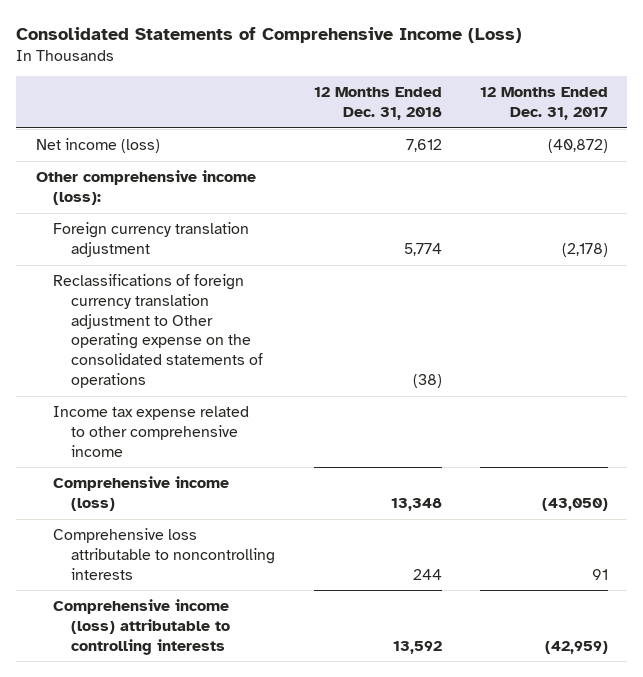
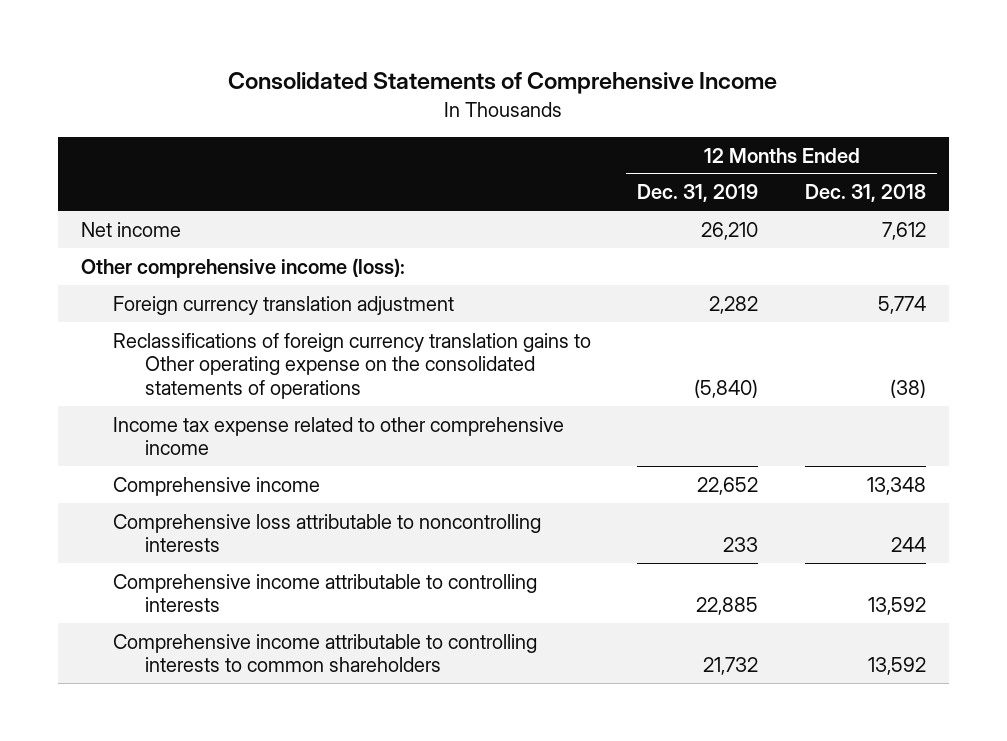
- Consolidated Statements of Comprehensive Income (Loss)
+ Consolidated Statements of Comprehensive Income
- | 12 Months Ended Dec. 31, 2018 | 12 Months Ended Dec. 31, 2017
+ | 12 Months Ended Dec. 31, 2019 | 12 Months Ended Dec. 31, 2018
- Net income (loss) | 7,612 | (40,872)
+ Net income | 26,210 | 7,612
- Reclassifications of foreign currency translation adjustment to Other operating expense on the consolidated statements of operations | (38) |
+ Reclassifications of foreign currency translation gains to Other operating expense on the consolidated statements of operations | (5,840) | (38)
- Comprehensive income (loss) | 13,348 | (43,050)
+ Comprehensive income | 22,652 | 13,348
- Comprehensive income (loss) attributable to controlling interests | 13,592 | (42,959)
+ Comprehensive income attributable to controlling interests | 22,885 | 13,592
+ Comprehensive income attributable to controlling interests to common shareholders | 21,732 | 13,592

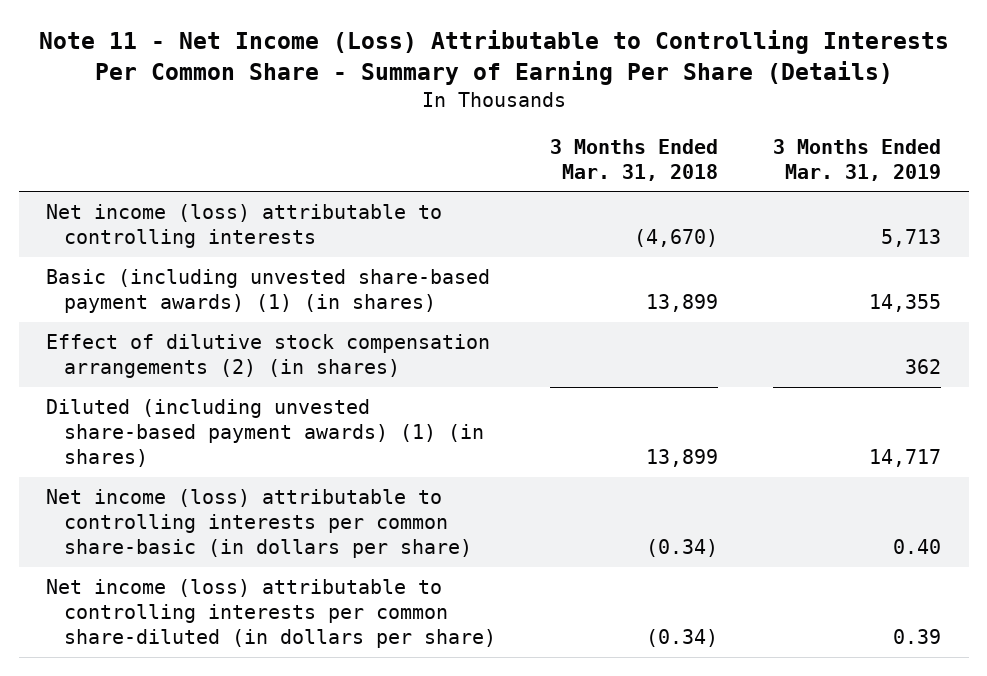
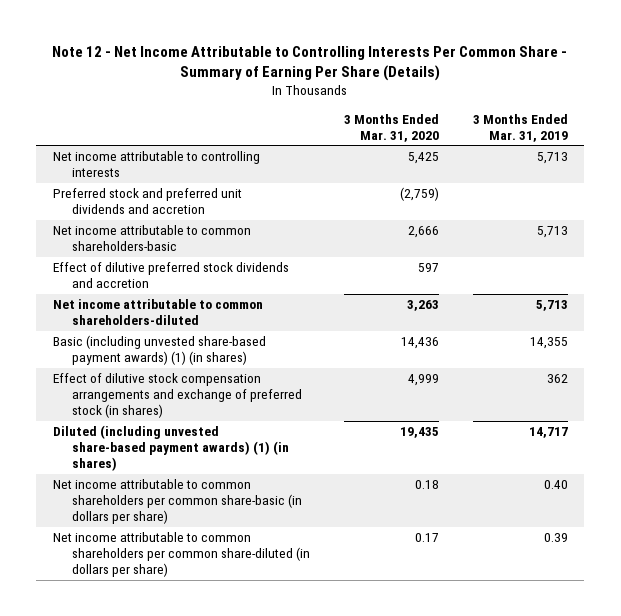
- Note 11 - Net Income (Loss) Attributable to Controlling Interests Per Common Share - Summary of Earning Per Share (Details)
+ Note 12 - Net Income Attributable to Controlling Interests Per Common Share - Summary of Earning Per Share (Details)
- | 3 Months Ended Mar. 31, 2018 | 3 Months Ended Mar. 31, 2019
+ | 3 Months Ended Mar. 31, 2020 | 3 Months Ended Mar. 31, 2019
- Net income (loss) attributable to controlling interests | (4,670) | 5,713
+ Net income attributable to controlling interests | 5,425 | 5,713
+ Preferred stock and preferred unit dividends and accretion | (2,759) |
+ Net income attributable to common shareholders-basic | 2,666 | 5,713
+ Effect of dilutive preferred stock dividends and accretion | 597 |
+ Net income attributable to common shareholders-diluted | 3,263 | 5,713
- Effect of dilutive stock compensation arrangements (2) (in shares) | | 362
+ Effect of dilutive stock compensation arrangements and exchange of preferred stock (in shares) | 4,999 | 362
- Net income (loss) attributable to controlling interests per common share-basic (in dollars per share) | (0.34) | 0.40
- Net income (loss) attributable to controlling interests per common share-diluted (in dollars per share) | (0.34) | 0.39
+ Net income attributable to common shareholders per common share-basic (in dollars per share) | 0.18 | 0.40
+ Net income attributable to common shareholders per common share-diluted (in dollars per share) | 0.17 | 0.39

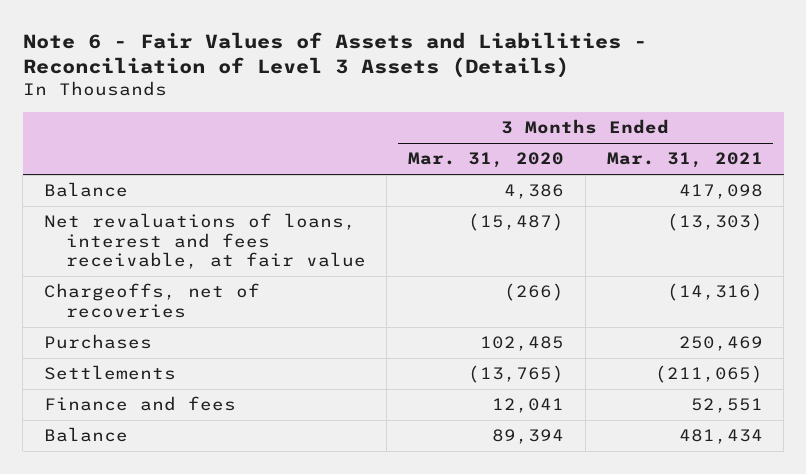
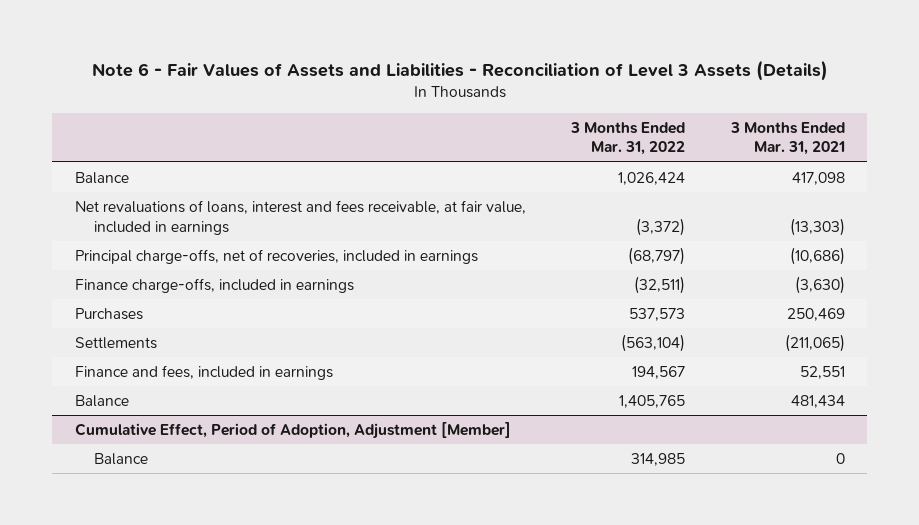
- | 3 Months Ended Mar. 31, 2020 | 3 Months Ended Mar. 31, 2021
+ | 3 Months Ended Mar. 31, 2022 | 3 Months Ended Mar. 31, 2021
- Net revaluations of loans, interest and fees receivable, at fair value | (15,487) | (13,303)
- Chargeoffs, net of recoveries | (266) | (14,316)
+ Net revaluations of loans, interest and fees receivable, at fair value, included in earnings | (3,372) | (13,303)
+ Principal charge-offs, net of recoveries, included in earnings | (68,797) | (10,686)
+ Finance charge-offs, included in earnings | (32,511) | (3,630)
- Finance and fees | 12,041 | 52,551
+ Finance and fees, included in earnings | 194,567 | 52,551
+ Cumulative Effect, Period of Adoption, Adjustment [Member]
+ Balance | 314,985 | 0

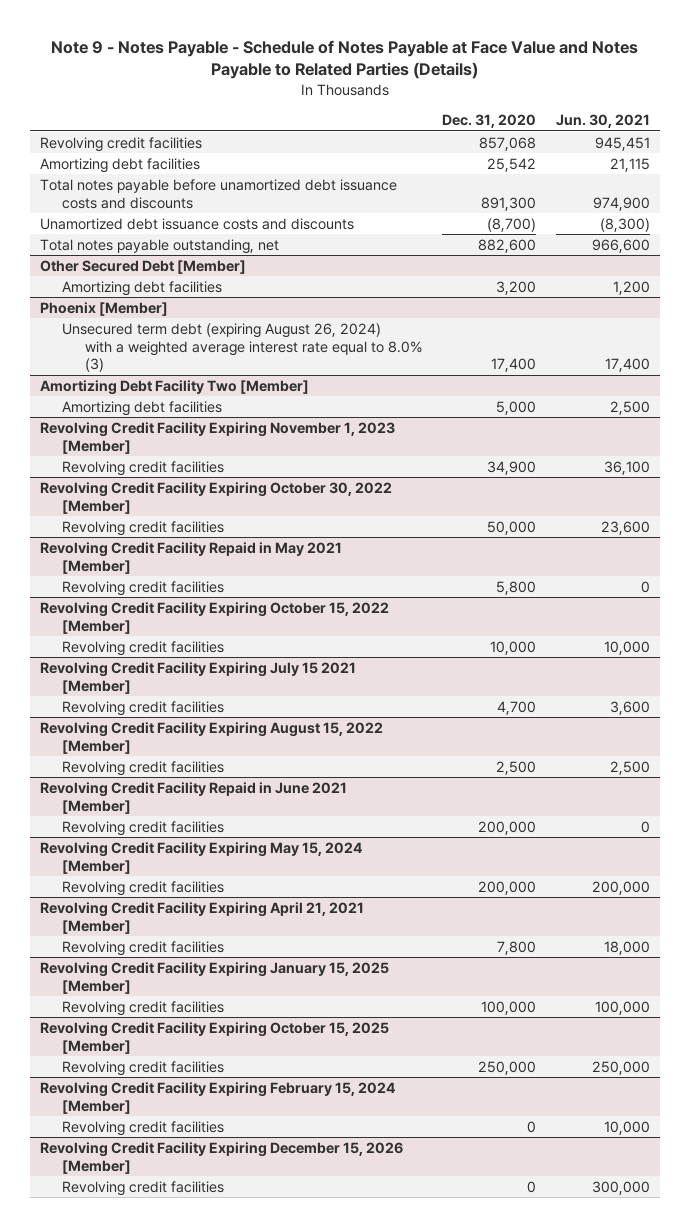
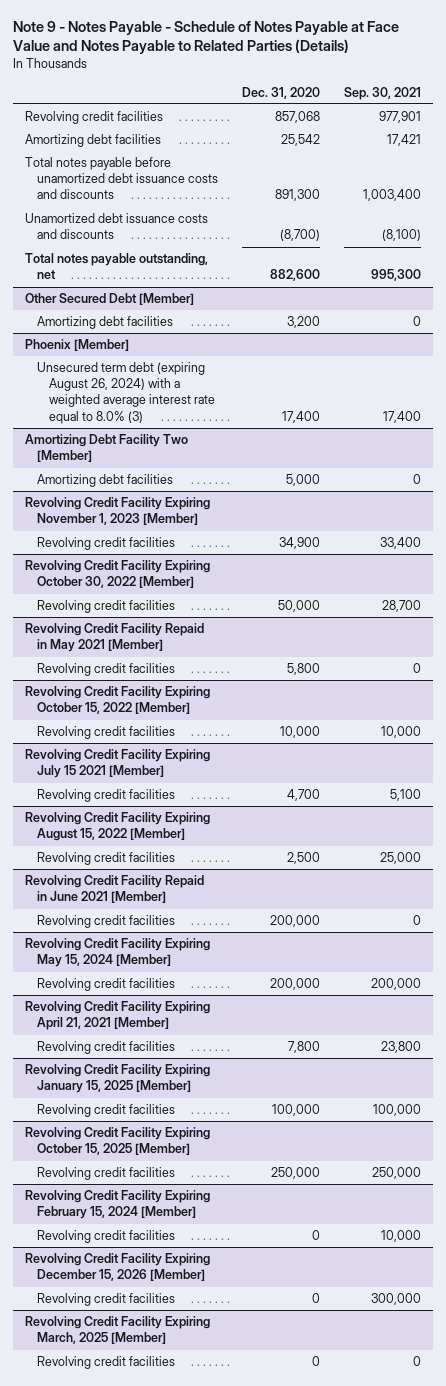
- | Dec. 31, 2020 | Jun. 30, 2021
+ | Dec. 31, 2020 | Sep. 30, 2021
+ Revolving Credit Facility Expiring March, 2025 [Member]
+ Revolving credit facilities | 0 | 0

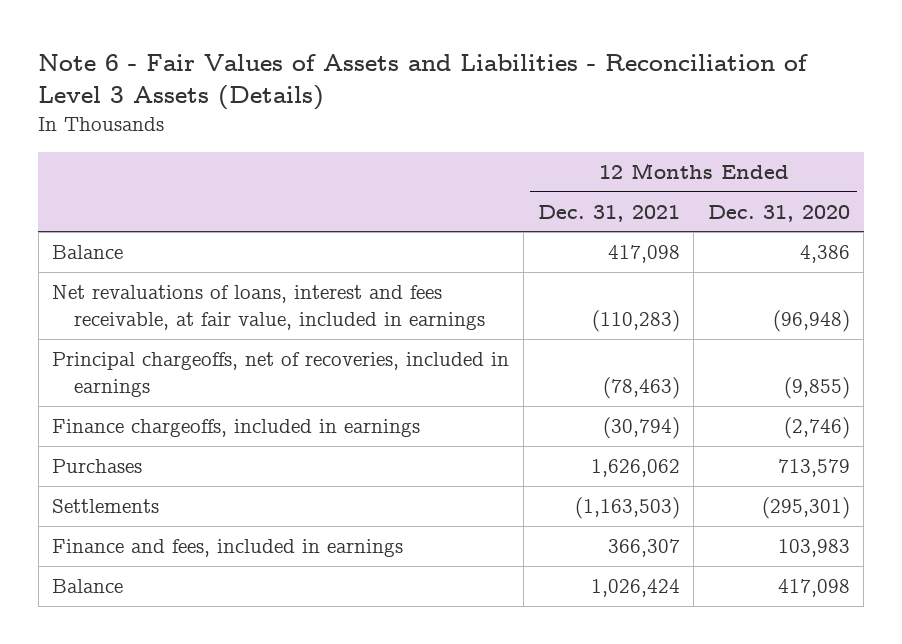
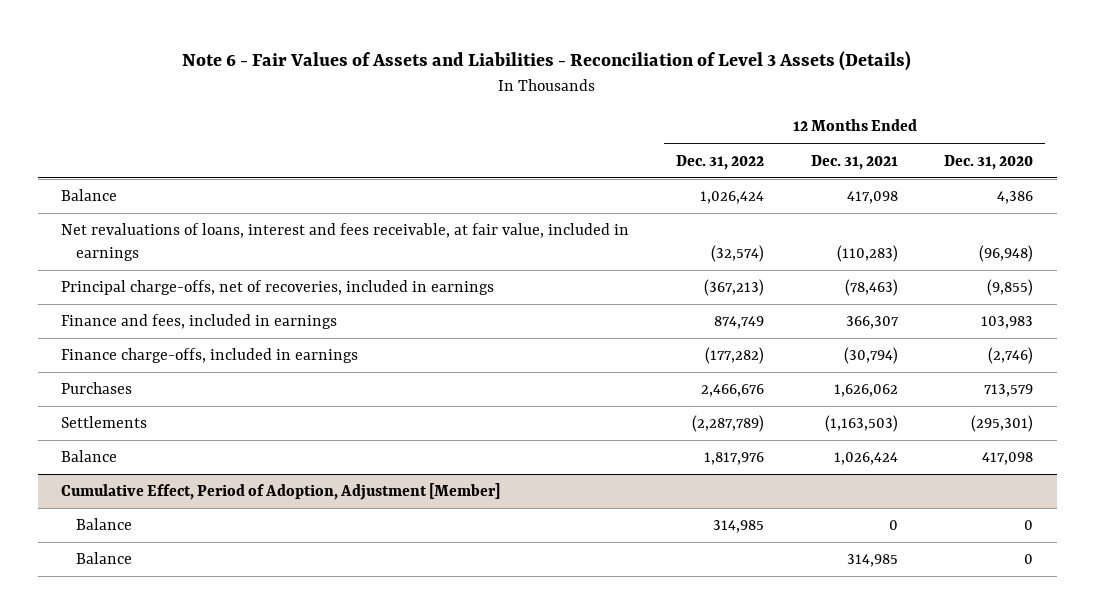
- | 12 Months Ended Dec. 31, 2021 | 12 Months Ended Dec. 31, 2020
+ | 12 Months Ended Dec. 31, 2022 | 12 Months Ended Dec. 31, 2021 | 12 Months Ended Dec. 31, 2020
- Principal chargeoffs, net of recoveries, included in earnings | (78,463) | (9,855)
- Finance chargeoffs, included in earnings | (30,794) | (2,746)
+ Principal charge-offs, net of recoveries, included in earnings | (367,213) | (78,463) | (9,855)
moved up: Finance and fees, included in earnings | 874,749 | 366,307 | 103,983
+ Finance charge-offs, included in earnings | (177,282) | (30,794) | (2,746)
+ Cumulative Effect, Period of Adoption, Adjustment [Member]
+ Balance | 314,985 | 0 | 0
+ Balance | | 314,985 | 0

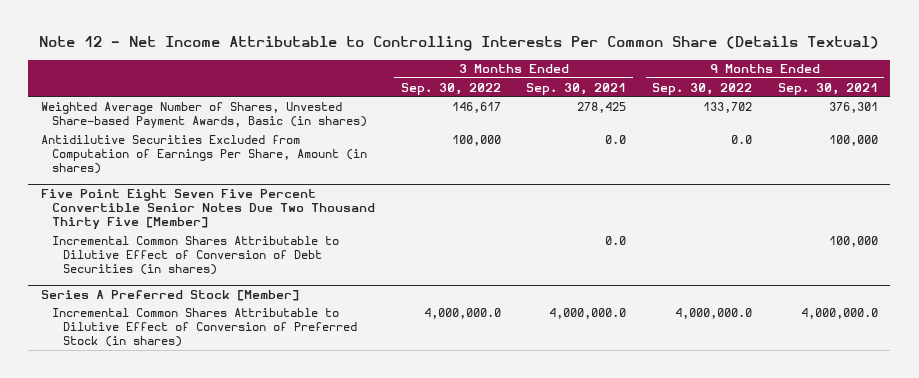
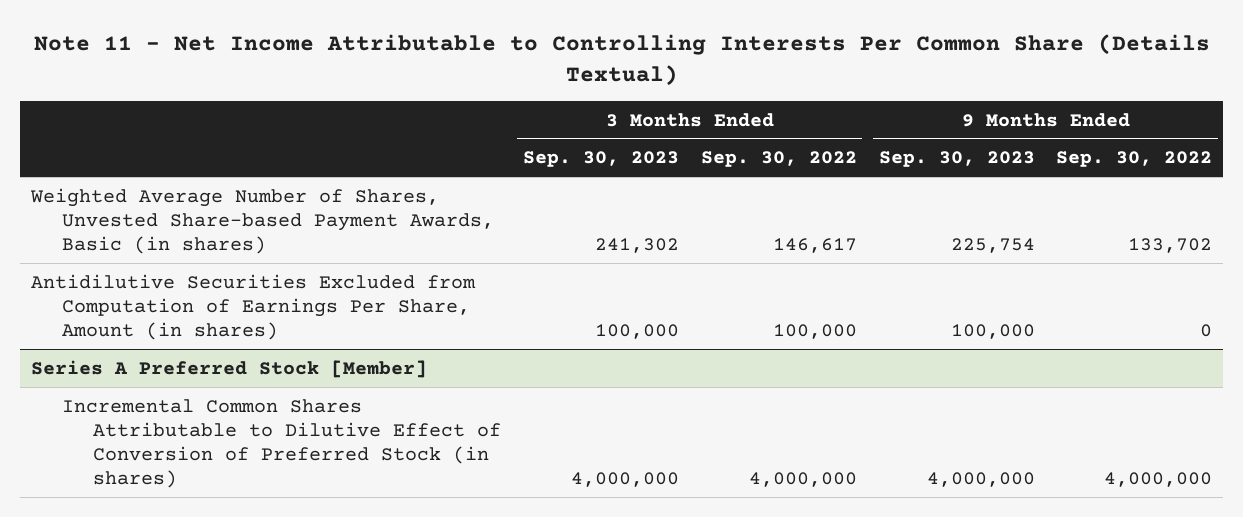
- Note 12 - Net Income Attributable to Controlling Interests Per Common Share (Details Textual)
+ Note 11 - Net Income Attributable to Controlling Interests Per Common Share (Details Textual)
- | 3 Months Ended Sep. 30, 2022 | 3 Months Ended Sep. 30, 2021 | 9 Months Ended Sep. 30, 2022 | 9 Months Ended Sep. 30, 2021
+ | 3 Months Ended Sep. 30, 2023 | 3 Months Ended Sep. 30, 2022 | 9 Months Ended Sep. 30, 2023 | 9 Months Ended Sep. 30, 2022
- Antidilutive Securities Excluded from Computation of Earnings Per Share, Amount (in shares) | 100,000 | 0.0 | 0.0 | 100,000
- Five Point Eight Seven Five Percent Convertible Senior Notes Due Two Thousand Thirty Five [Member]
- Incremental Common Shares Attributable to Dilutive Effect of Conversion of Debt Securities (in shares) | | 0.0 | | 100,000
+ Antidilutive Securities Excluded from Computation of Earnings Per Share, Amount (in shares) | 100,000 | 100,000 | 100,000 | 0
@ Series A Preferred Stock [Member]
- Incremental Common Shares Attributable to Dilutive Effect of Conversion of Preferred Stock (in shares) | 4,000,000.0 | 4,000,000.0 | 4,000,000.0 | 4,000,000.0
+ Incremental Common Shares Attributable to Dilutive Effect of Conversion of Preferred Stock (in shares) | 4,000,000 | 4,000,000 | 4,000,000 | 4,000,000

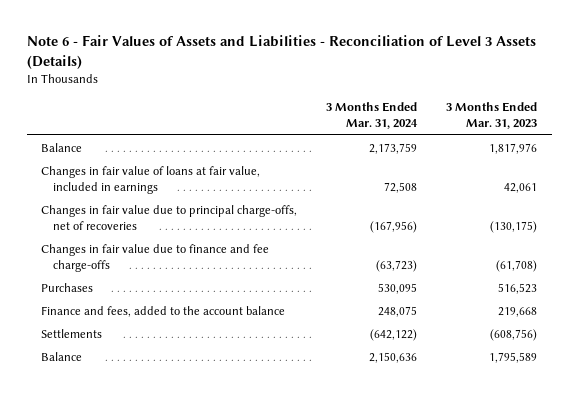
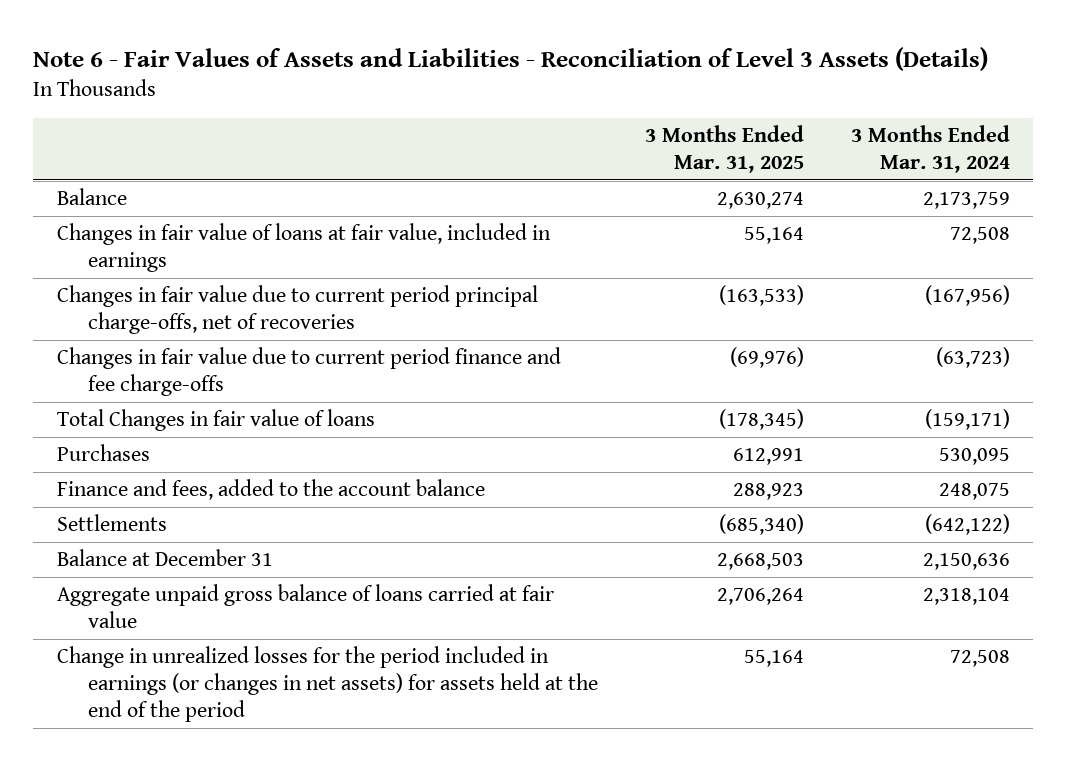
- | 3 Months Ended Mar. 31, 2024 | 3 Months Ended Mar. 31, 2023
+ | 3 Months Ended Mar. 31, 2025 | 3 Months Ended Mar. 31, 2024
- Changes in fair value due to principal charge-offs, net of recoveries | (167,956) | (130,175)
- Changes in fair value due to finance and fee charge-offs | (63,723) | (61,708)
+ Changes in fair value due to current period principal charge-offs, net of recoveries | (163,533) | (167,956)
+ Changes in fair value due to current period finance and fee charge-offs | (69,976) | (63,723)
+ Total Changes in fair value of loans | (178,345) | (159,171)
- Balance | 2,150,636 | 1,795,589
+ Balance at December 31 | 2,668,503 | 2,150,636
+ Aggregate unpaid gross balance of loans carried at fair value | 2,706,264 | 2,318,104
+ Change in unrealized losses for the period included in earnings (or changes in net assets) for assets held at the end of the period | 55,164 | 72,508

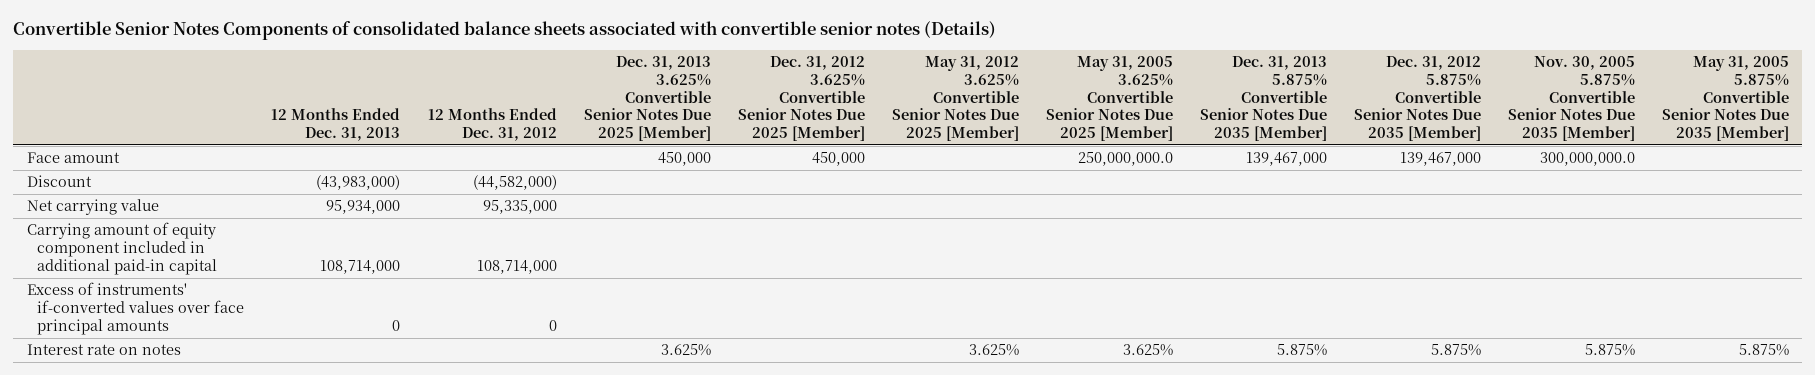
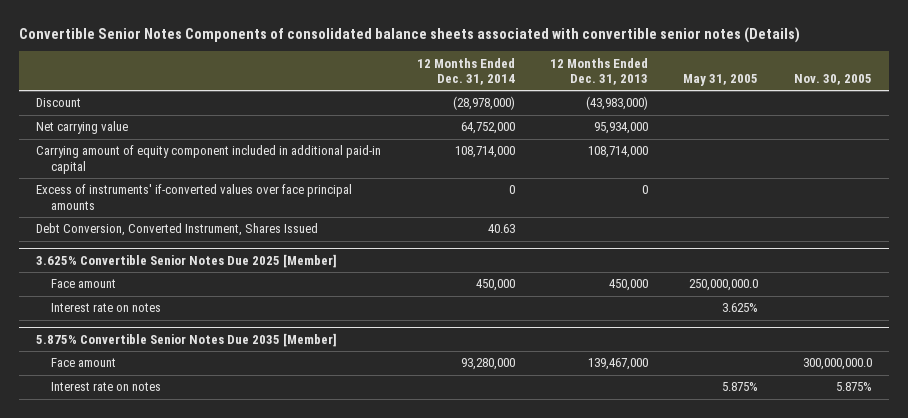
- | 12 Months Ended Dec. 31, 2013 | 12 Months Ended Dec. 31, 2012 | Dec. 31, 2013 3.625% Convertible Senior Notes Due 2025 [Member] | Dec. 31, 2012 3.625% Convertible Senior Notes Due 2025 [Member] | May 31, 2012 3.625% Convertible Senior Notes Due 2025 [Member] | May 31, 2005 3.625% Convertible Senior Notes Due 2025 [Member] | Dec. 31, 2013 5.875% Convertible Senior Notes Due 2035 [Member] | Dec. 31, 2012 5.875% Convertible Senior Notes Due 2035 [Member] | Nov. 30, 2005 5.875% Convertible Senior Notes Due 2035 [Member] | May 31, 2005 5.875% Convertible Senior Notes Due 2035 [Member]
+ | 12 Months Ended Dec. 31, 2014 | 12 Months Ended Dec. 31, 2013 | May 31, 2005 | Nov. 30, 2005
- Face amount | | | 450,000 | 450,000 | | 250,000,000.0 | 139,467,000 | 139,467,000 | 300,000,000.0 |
+ Debt Conversion, Converted Instrument, Shares Issued | 40.63 | | |
+ 3.625% Convertible Senior Notes Due 2025 [Member]
+ Face amount | 450,000 | 450,000 | 250,000,000.0 |
+ 5.875% Convertible Senior Notes Due 2035 [Member]
+ Face amount | 93,280,000 | 139,467,000 | | 300,000,000.0
+ Interest rate on notes | | | 5.875% | 5.875%

